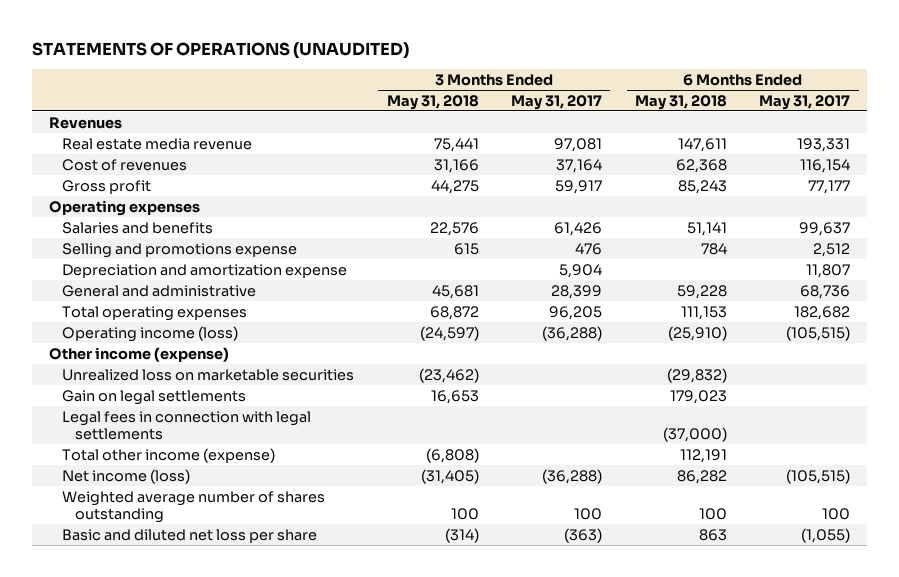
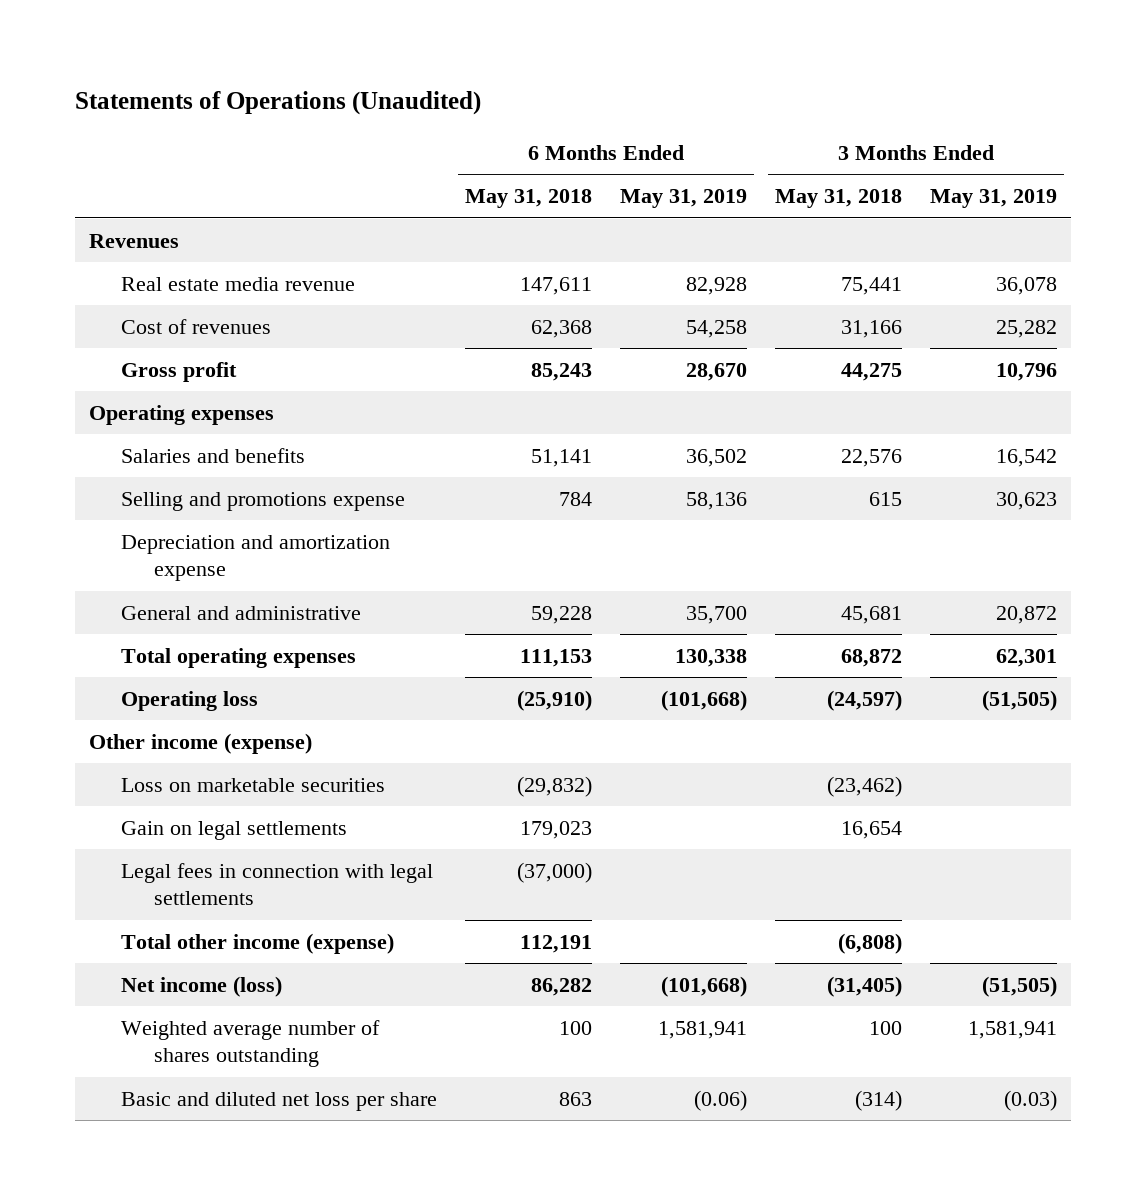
- STATEMENTS OF OPERATIONS (UNAUDITED)
+ Statements of Operations (Unaudited)
- | 3 Months Ended May 31, 2018 | 3 Months Ended May 31, 2017 | 6 Months Ended May 31, 2018 | 6 Months Ended May 31, 2017
+ | 6 Months Ended May 31, 2018 | 6 Months Ended May 31, 2019 | 3 Months Ended May 31, 2018 | 3 Months Ended May 31, 2019
- Operating income (loss) | (24,597) | (36,288) | (25,910) | (105,515)
+ Operating loss | (25,910) | (101,668) | (24,597) | (51,505)
- Unrealized loss on marketable securities | (23,462) | | (29,832) |
- Gain on legal settlements | 16,653 | | 179,023 |
+ Loss on marketable securities | (29,832) | | (23,462) |
+ Gain on legal settlements | 179,023 | | 16,654 |

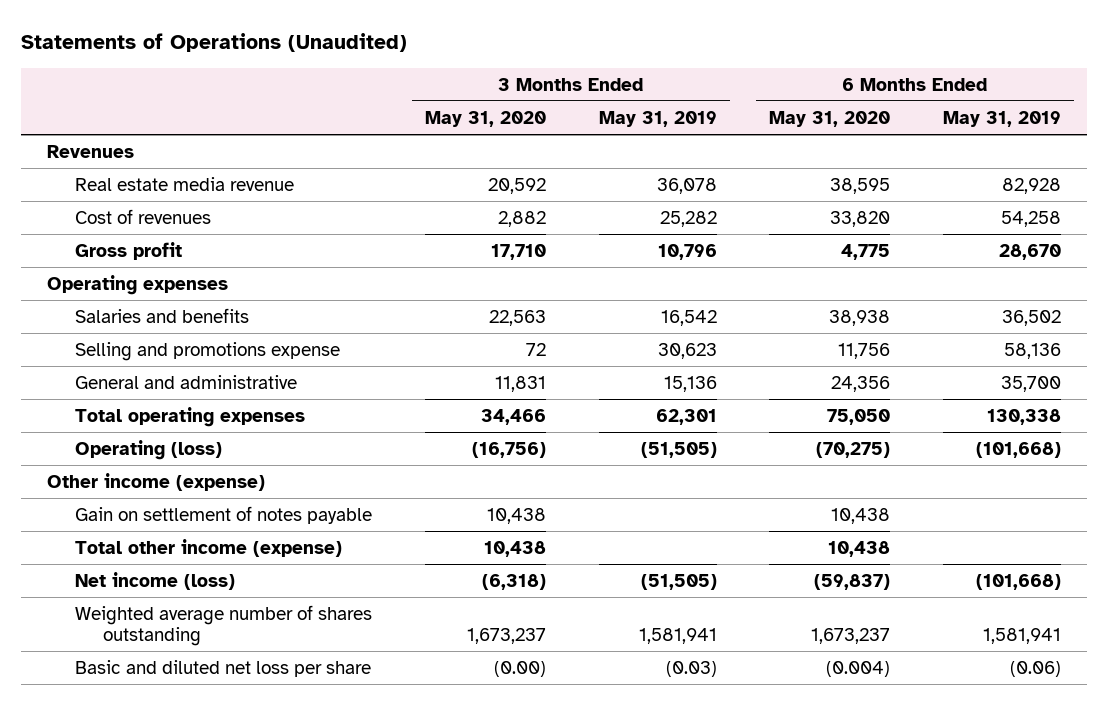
- | 6 Months Ended May 31, 2018 | 6 Months Ended May 31, 2019 | 3 Months Ended May 31, 2018 | 3 Months Ended May 31, 2019
+ | 3 Months Ended May 31, 2020 | 3 Months Ended May 31, 2019 | 6 Months Ended May 31, 2020 | 6 Months Ended May 31, 2019
- Depreciation and amortization expense
- General and administrative | 59,228 | 35,700 | 45,681 | 20,872
+ General and administrative | 11,831 | 15,136 | 24,356 | 35,700
- Operating loss | (25,910) | (101,668) | (24,597) | (51,505)
+ Operating (loss) | (16,756) | (51,505) | (70,275) | (101,668)
- Loss on marketable securities | (29,832) | | (23,462) |
- Gain on legal settlements | 179,023 | | 16,654 |
- Legal fees in connection with legal settlements | (37,000) | | |
+ Gain on settlement of notes payable | 10,438 | | 10,438 |

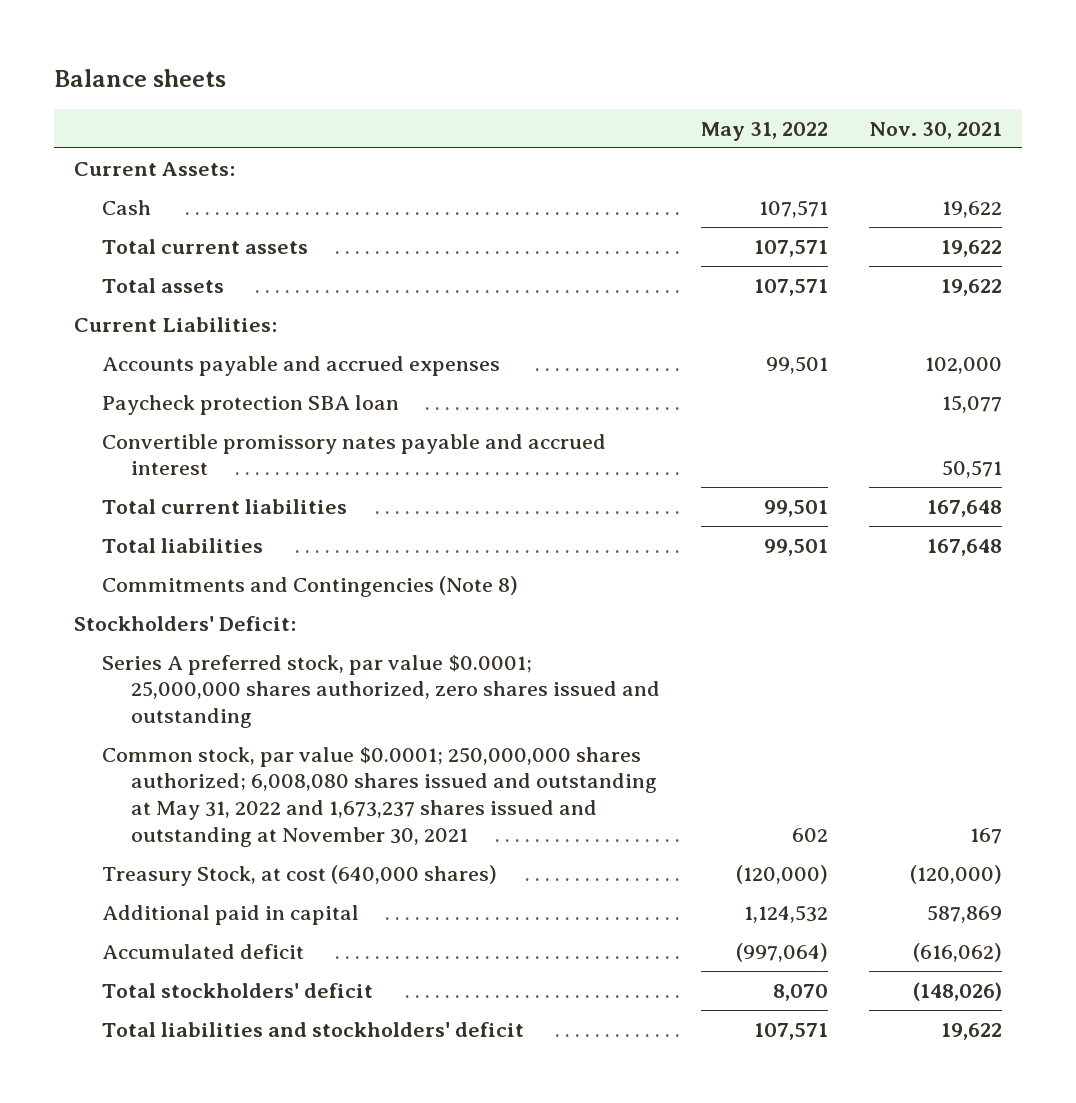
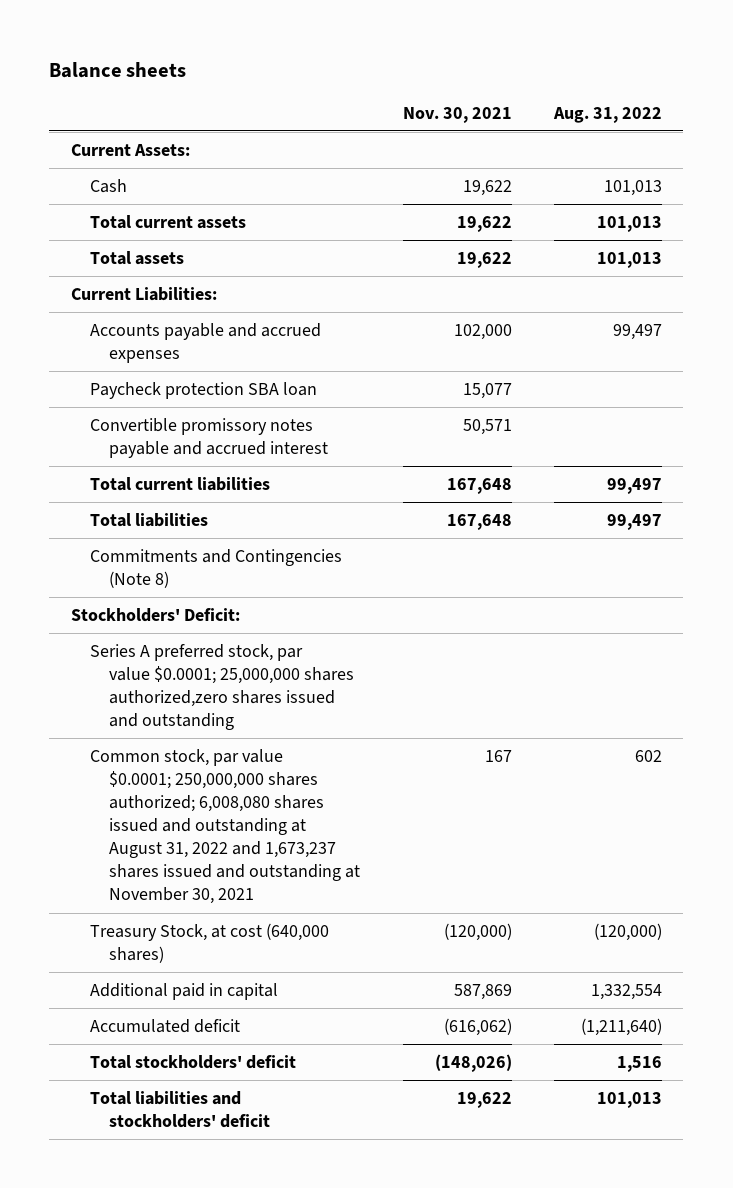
- | May 31, 2022 | Nov. 30, 2021
+ | Nov. 30, 2021 | Aug. 31, 2022
- Convertible promissory nates payable and accrued interest | | 50,571
+ Convertible promissory notes payable and accrued interest | 50,571 |
- Series A preferred stock, par value $0.0001; 25,000,000 shares authorized, zero shares issued and outstanding
- Common stock, par value $0.0001; 250,000,000 shares authorized; 6,008,080 shares issued and outstanding at May 31, 2022 and 1,673,237 shares issued and outstanding at November 30, 2021 | 602 | 167
+ Series A preferred stock, par value $0.0001; 25,000,000 shares authorized,zero shares issued and outstanding
+ Common stock, par value $0.0001; 250,000,000 shares authorized; 6,008,080 shares issued and outstanding at August 31, 2022 and 1,673,237 shares issued and outstanding at November 30, 2021 | 167 | 602

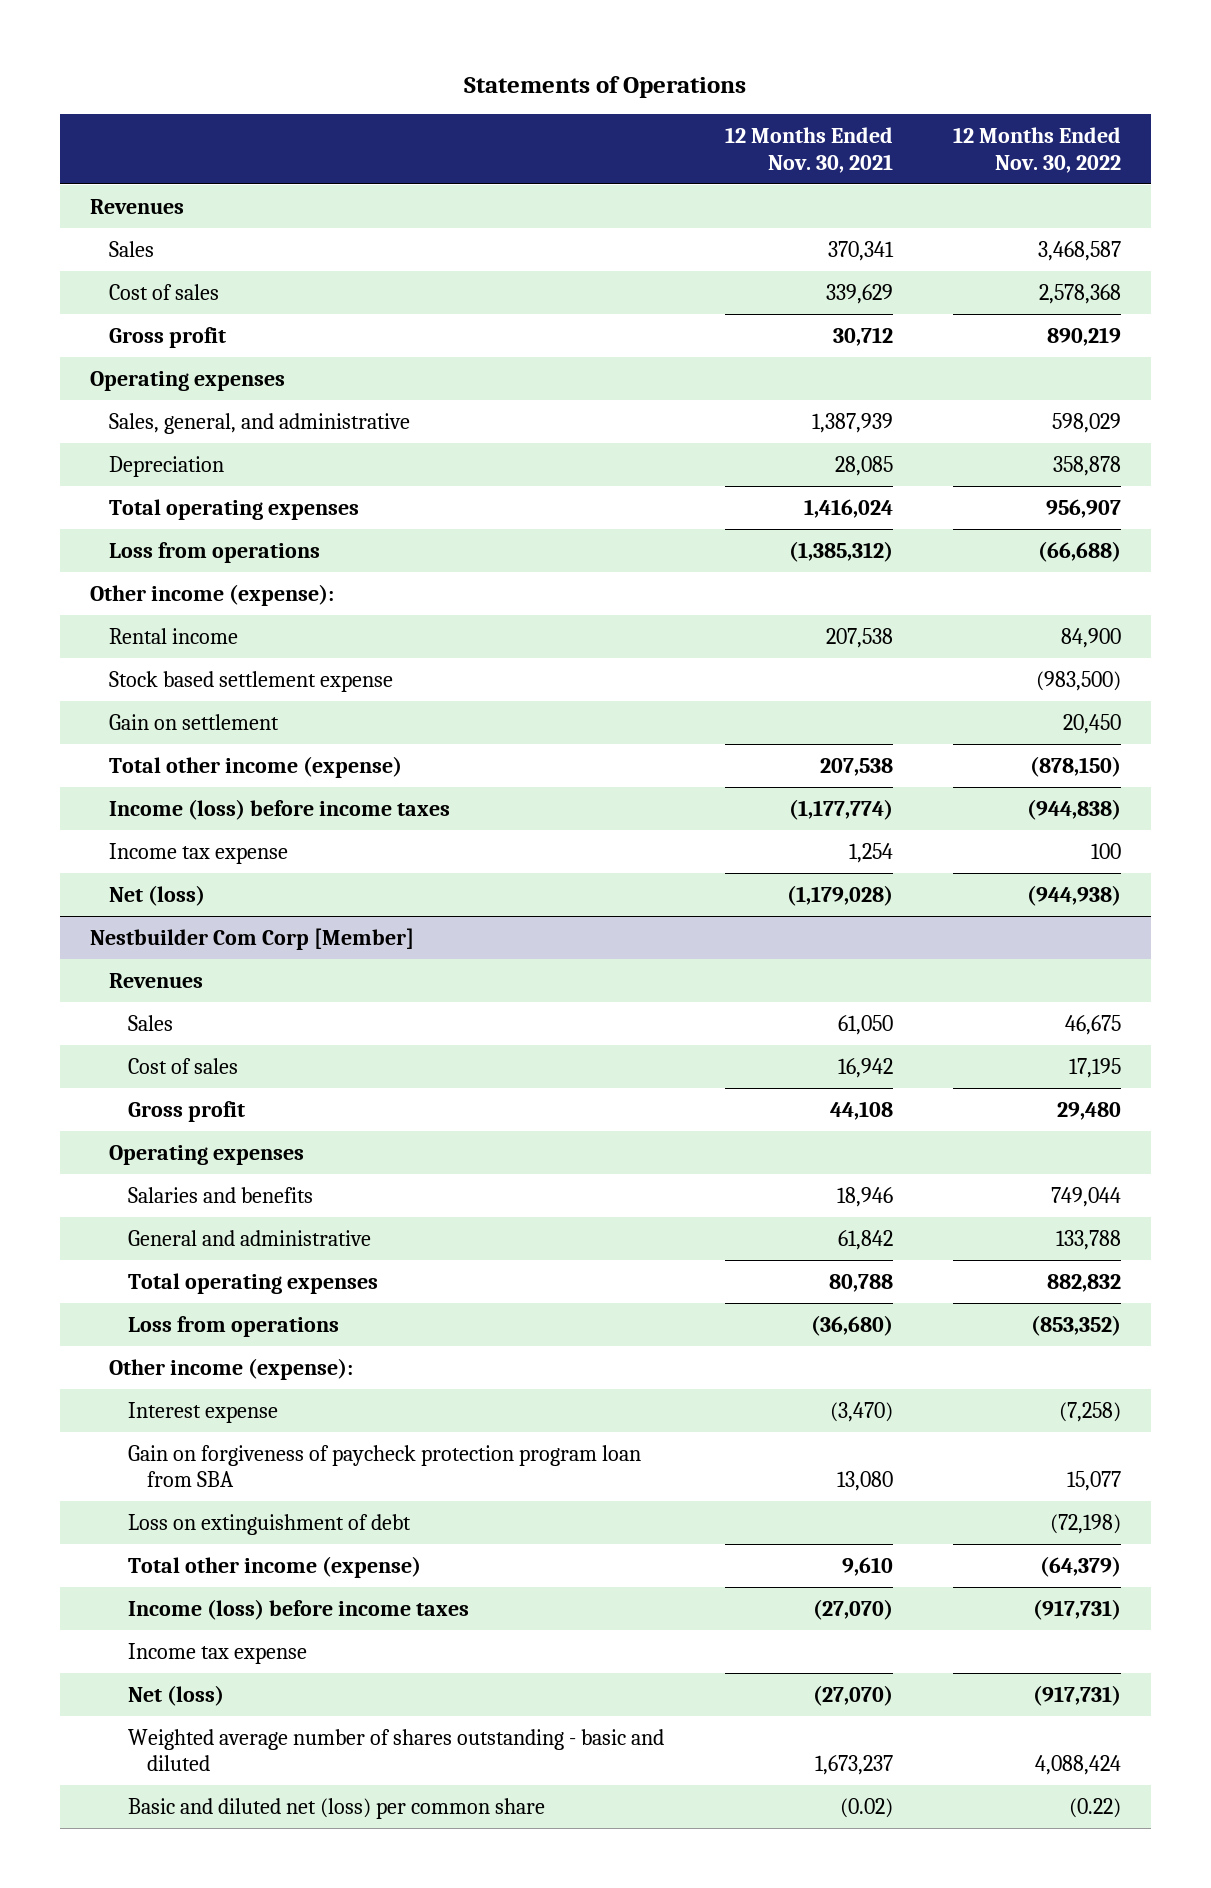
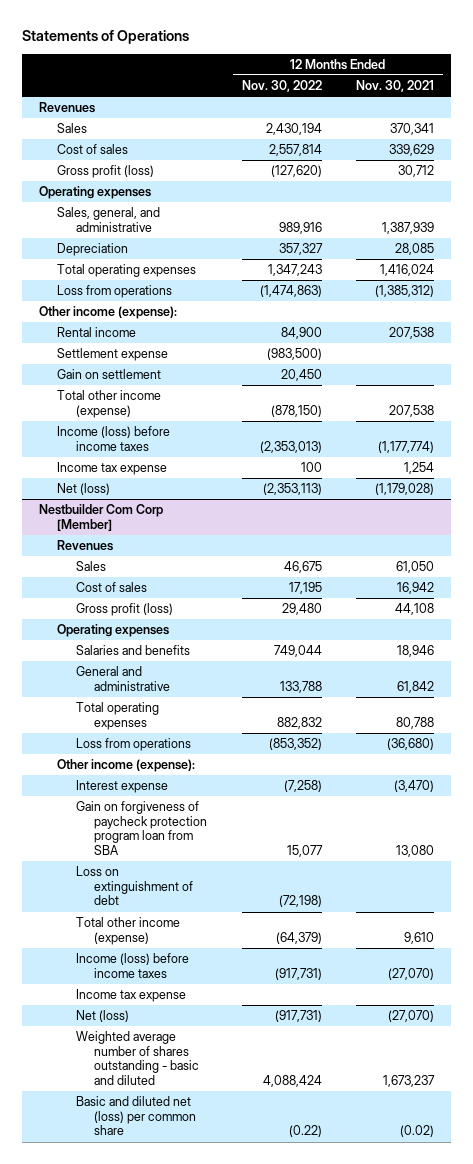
- | 12 Months Ended Nov. 30, 2021 | 12 Months Ended Nov. 30, 2022
+ | 12 Months Ended Nov. 30, 2022 | 12 Months Ended Nov. 30, 2021
- Sales | 370,341 | 3,468,587
- Cost of sales | 339,629 | 2,578,368
- Gross profit | 30,712 | 890,219
+ Sales | 2,430,194 | 370,341
+ Cost of sales | 2,557,814 | 339,629
+ Gross profit (loss) | (127,620) | 30,712
- Sales, general, and administrative | 1,387,939 | 598,029
- Depreciation | 28,085 | 358,878
- Total operating expenses | 1,416,024 | 956,907
- Loss from operations | (1,385,312) | (66,688)
+ Sales, general, and administrative | 989,916 | 1,387,939
+ Depreciation | 357,327 | 28,085
+ Total operating expenses | 1,347,243 | 1,416,024
+ Loss from operations | (1,474,863) | (1,385,312)
- Stock based settlement expense | | (983,500)
+ Settlement expense | (983,500) |
- Income (loss) before income taxes | (1,177,774) | (944,838)
+ Income (loss) before income taxes | (2,353,013) | (1,177,774)
- Net (loss) | (1,179,028) | (944,938)
+ Net (loss) | (2,353,113) | (1,179,028)
@ Nestbuilder Com Corp [Member]
- Gross profit | 44,108 | 29,480
+ Gross profit (loss) | 29,480 | 44,108

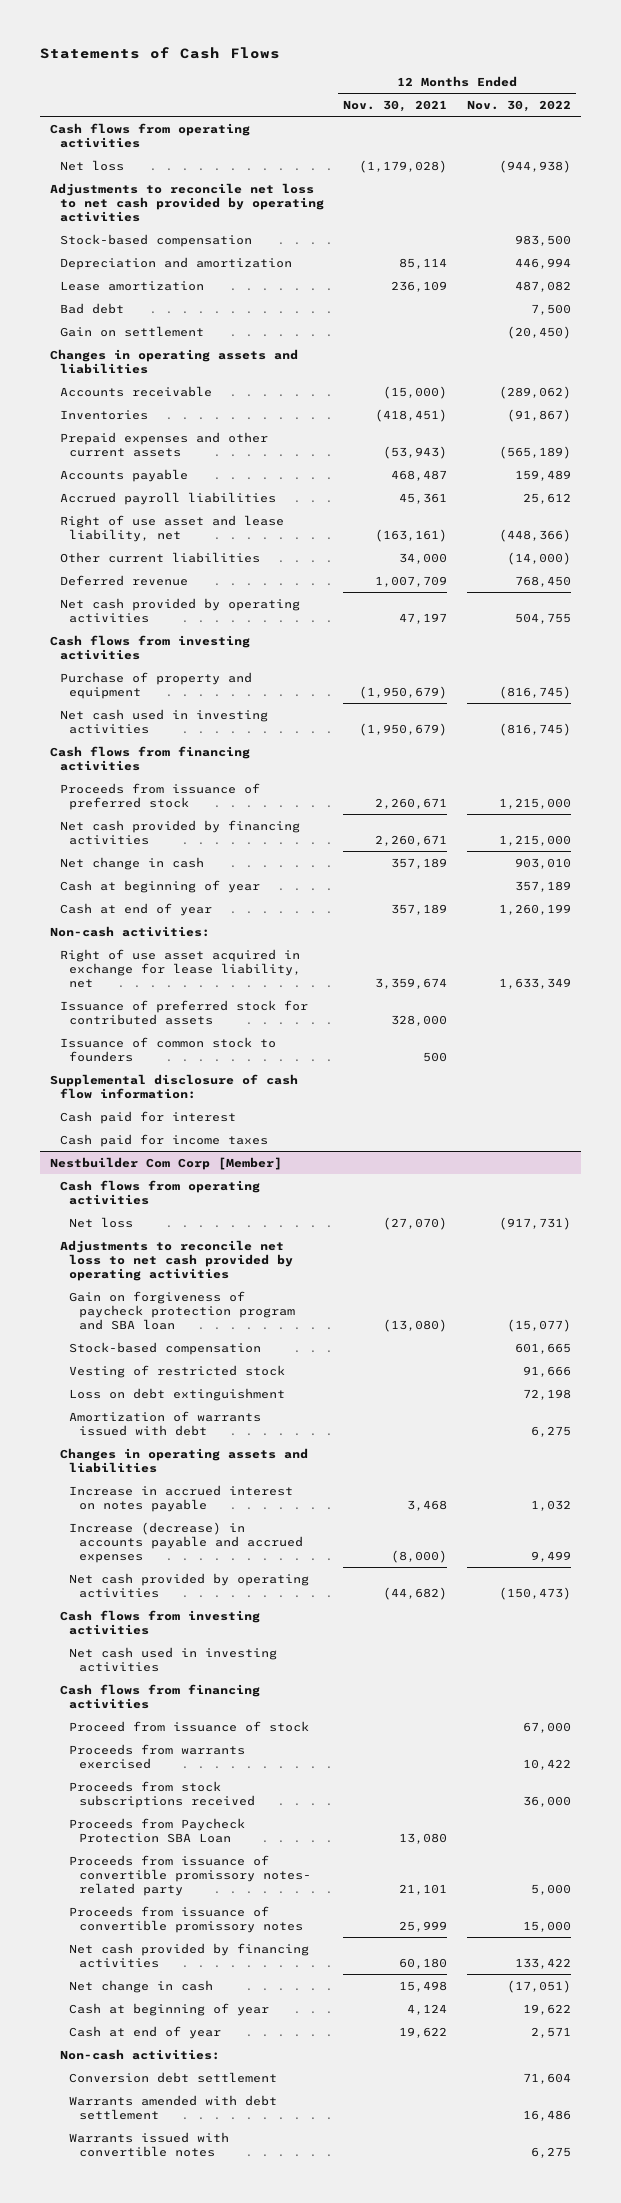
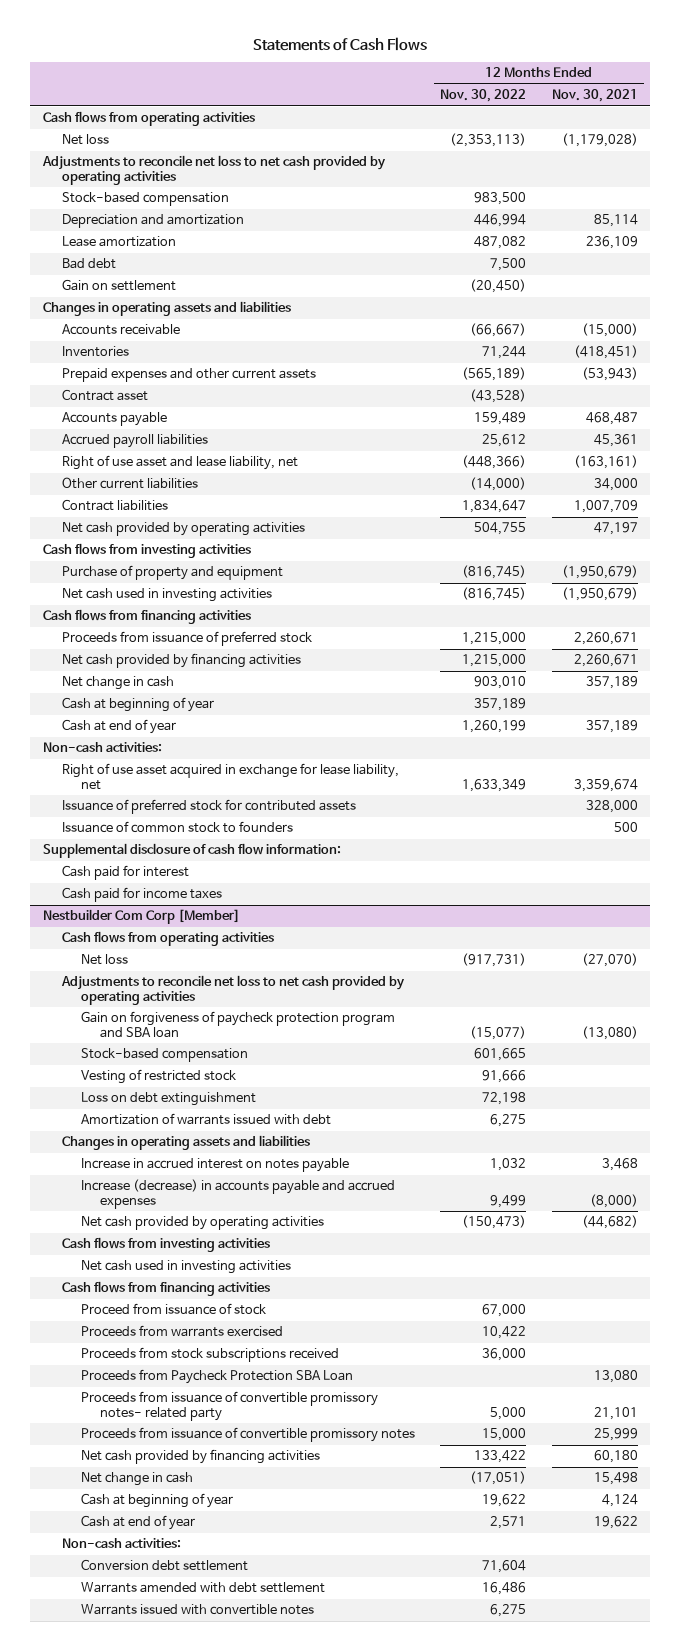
- | 12 Months Ended Nov. 30, 2021 | 12 Months Ended Nov. 30, 2022
+ | 12 Months Ended Nov. 30, 2022 | 12 Months Ended Nov. 30, 2021
- Net loss | (1,179,028) | (944,938)
+ Net loss | (2,353,113) | (1,179,028)
- Accounts receivable | (15,000) | (289,062)
- Inventories | (418,451) | (91,867)
+ Accounts receivable | (66,667) | (15,000)
+ Inventories | 71,244 | (418,451)
+ Contract asset | (43,528) |
- Deferred revenue | 1,007,709 | 768,450
+ Contract liabilities | 1,834,647 | 1,007,709

